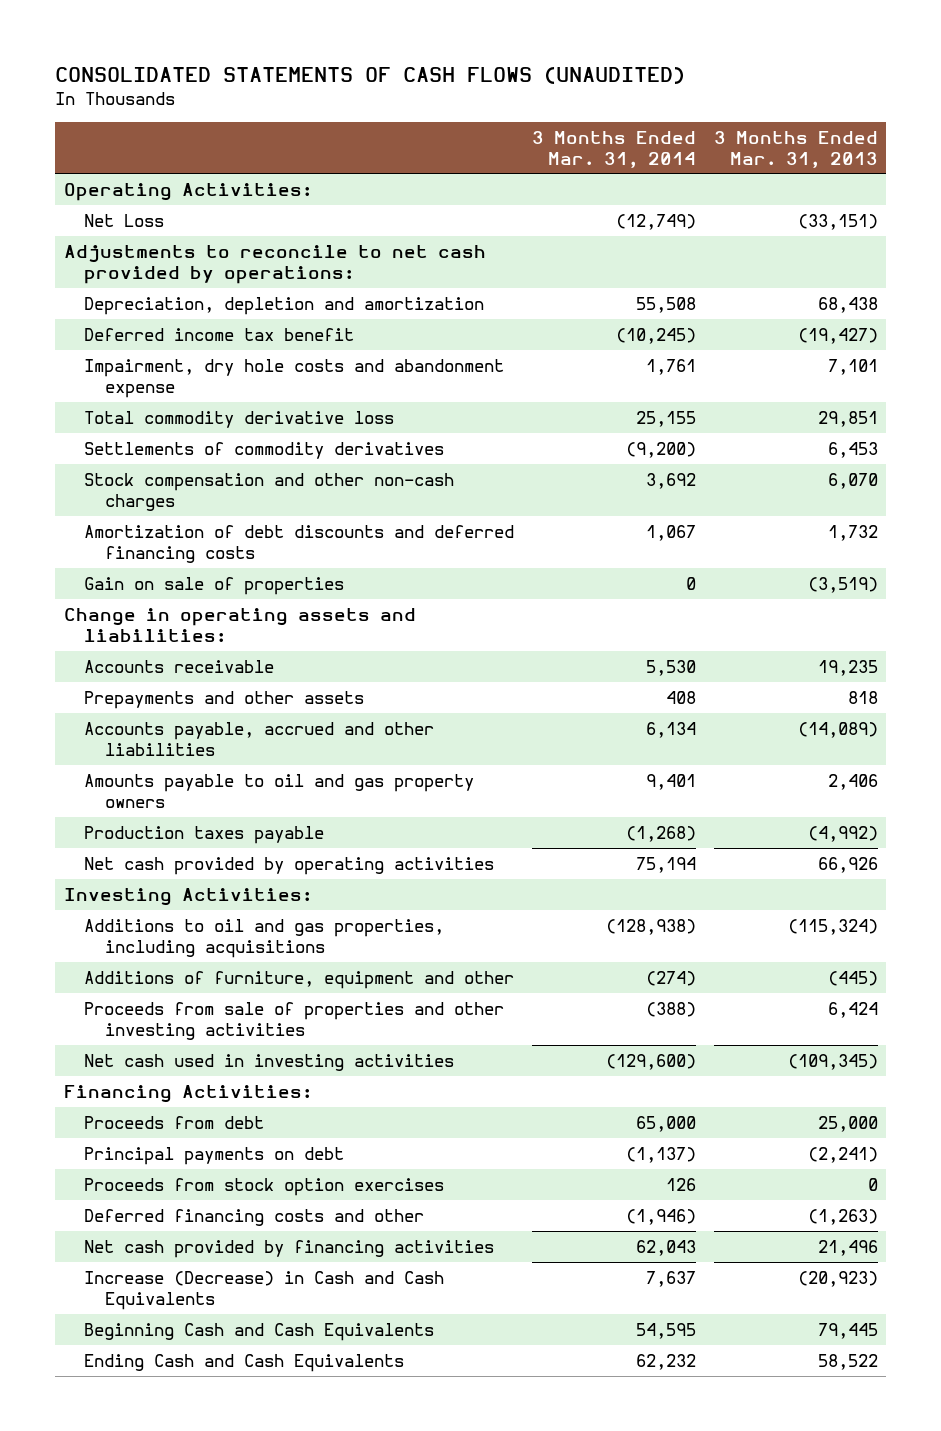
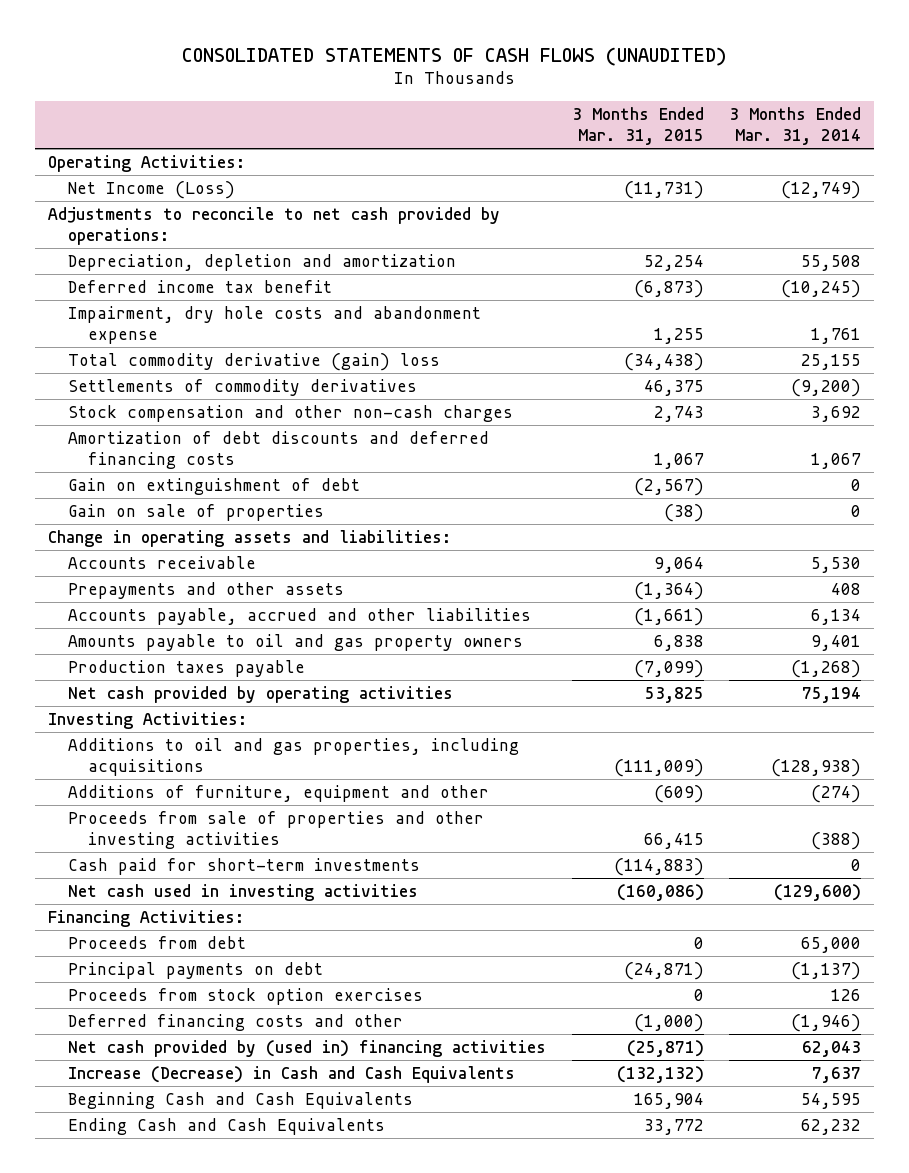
- | 3 Months Ended Mar. 31, 2014 | 3 Months Ended Mar. 31, 2013
+ | 3 Months Ended Mar. 31, 2015 | 3 Months Ended Mar. 31, 2014
- Net Loss | (12,749) | (33,151)
+ Net Income (Loss) | (11,731) | (12,749)
- Total commodity derivative loss | 25,155 | 29,851
+ Total commodity derivative (gain) loss | (34,438) | 25,155
+ Gain on extinguishment of debt | (2,567) | 0
+ Cash paid for short-term investments | (114,883) | 0
- Net cash provided by financing activities | 62,043 | 21,496
+ Net cash provided by (used in) financing activities | (25,871) | 62,043

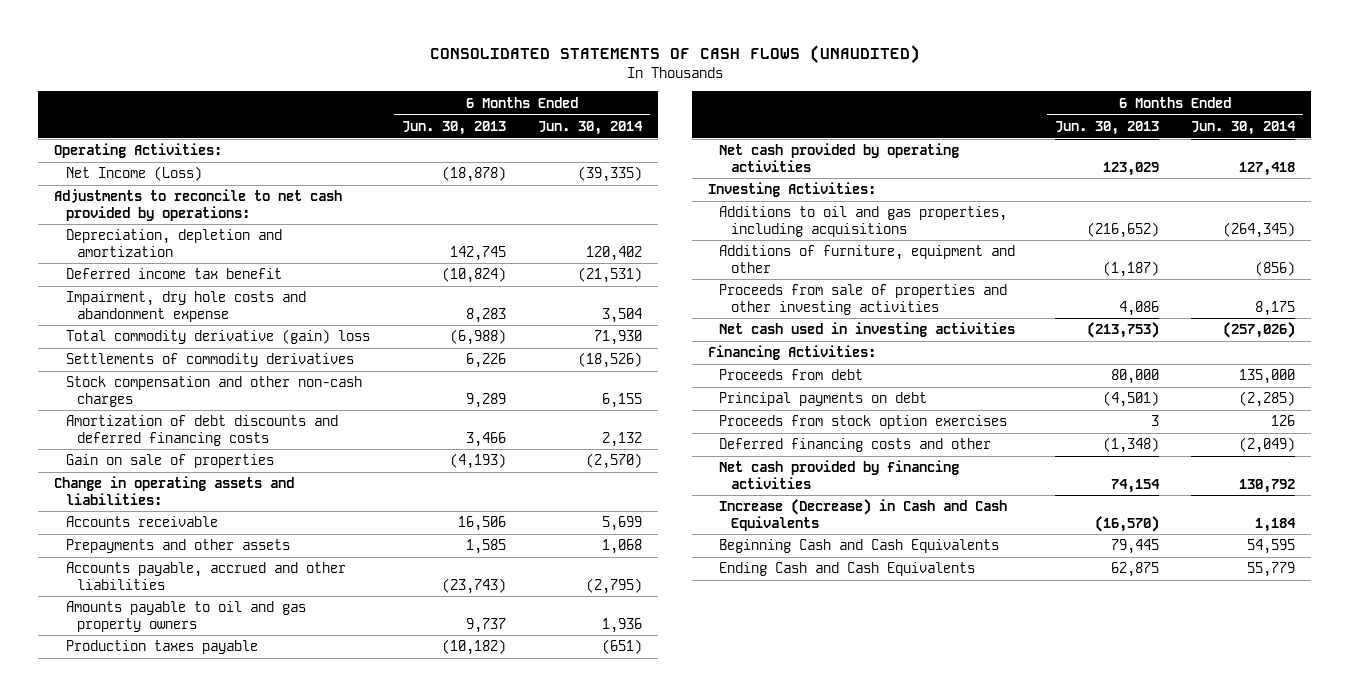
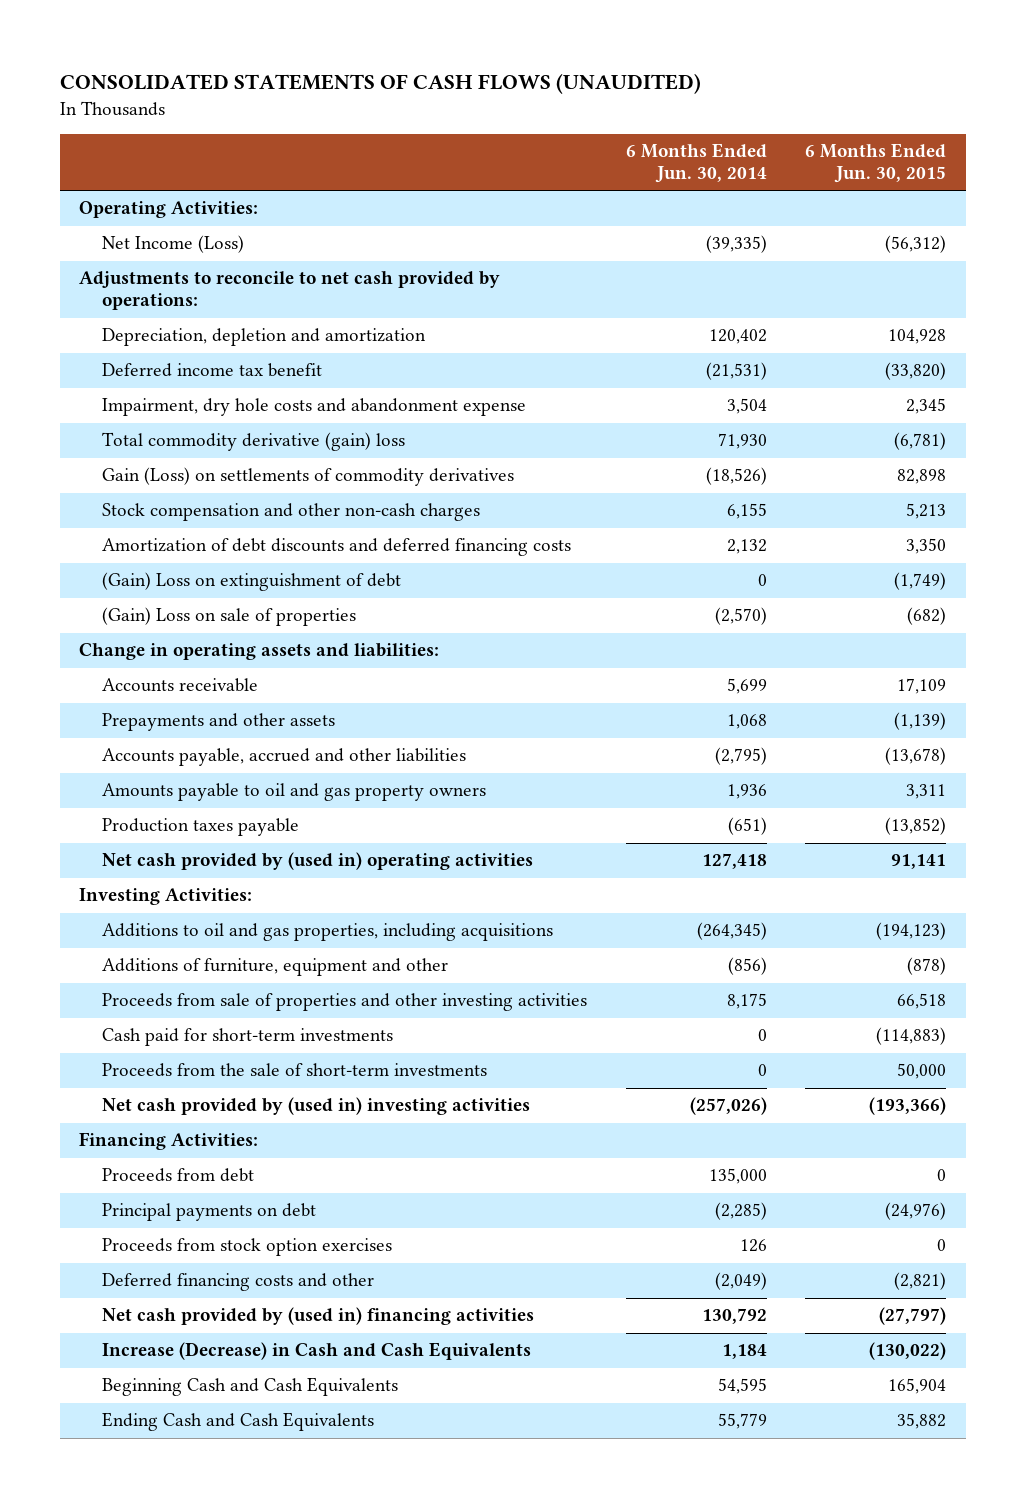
- | 6 Months Ended Jun. 30, 2013 | 6 Months Ended Jun. 30, 2014
+ | 6 Months Ended Jun. 30, 2014 | 6 Months Ended Jun. 30, 2015
- Settlements of commodity derivatives | 6,226 | (18,526)
+ Gain (Loss) on settlements of commodity derivatives | (18,526) | 82,898
- Gain on sale of properties | (4,193) | (2,570)
+ (Gain) Loss on extinguishment of debt | 0 | (1,749)
+ (Gain) Loss on sale of properties | (2,570) | (682)
- Net cash provided by operating activities | 123,029 | 127,418
+ Net cash provided by (used in) operating activities | 127,418 | 91,141
- Net cash used in investing activities | (213,753) | (257,026)
+ Cash paid for short-term investments | 0 | (114,883)
+ Proceeds from the sale of short-term investments | 0 | 50,000
+ Net cash provided by (used in) investing activities | (257,026) | (193,366)
- Net cash provided by financing activities | 74,154 | 130,792
+ Net cash provided by (used in) financing activities | 130,792 | (27,797)

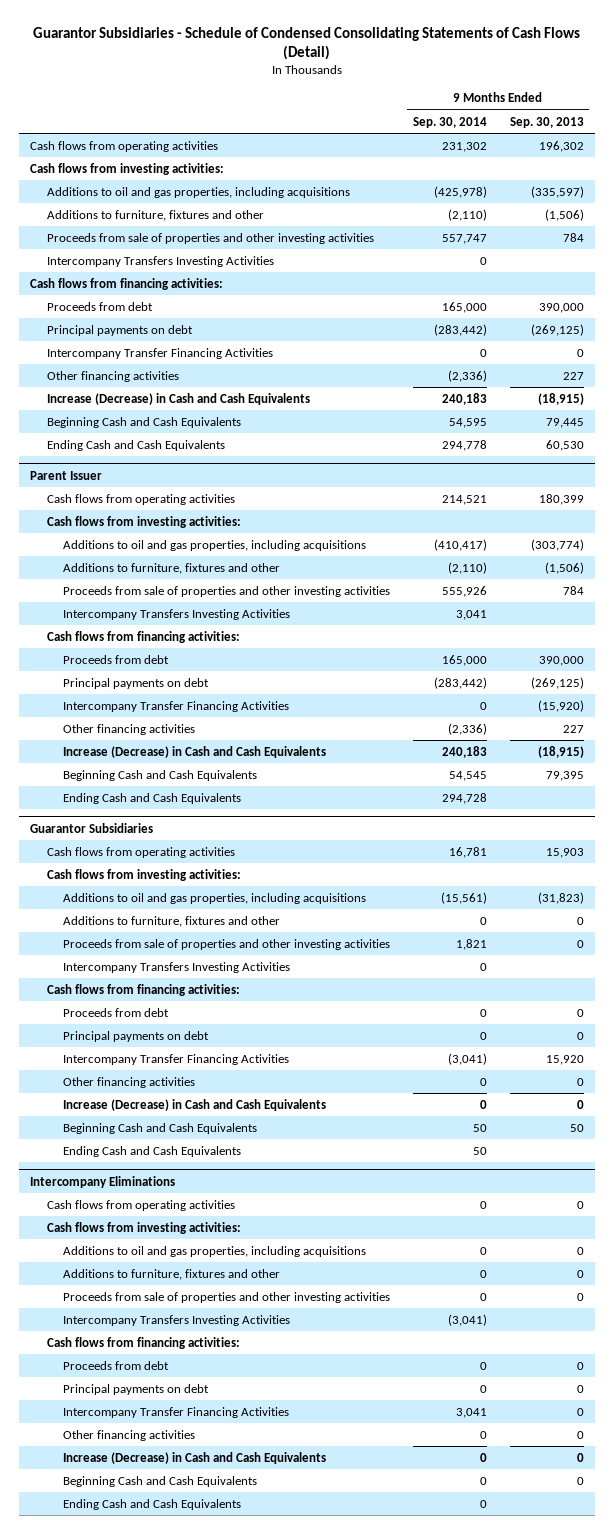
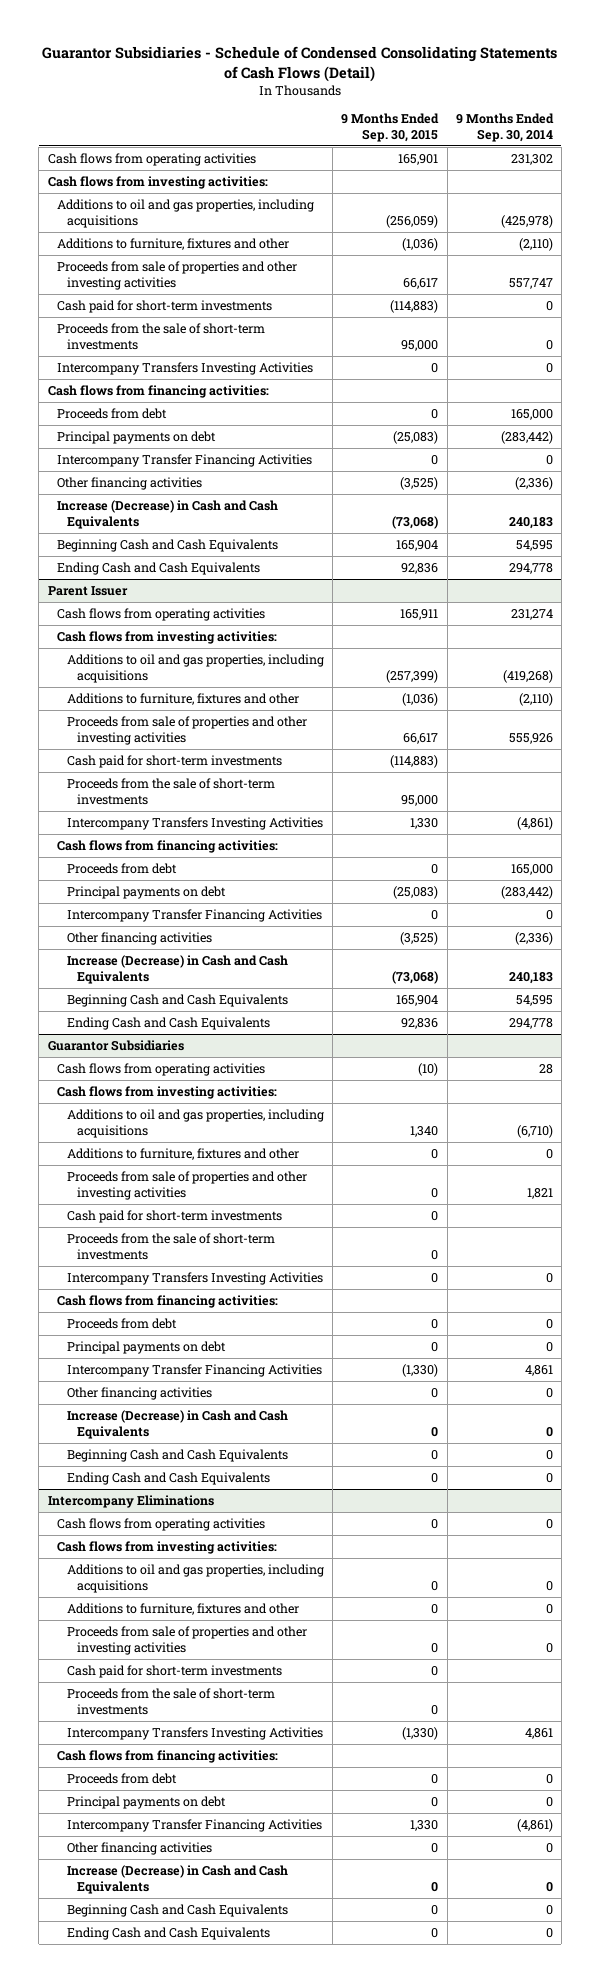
- | 9 Months Ended Sep. 30, 2014 | 9 Months Ended Sep. 30, 2013
+ | 9 Months Ended Sep. 30, 2015 | 9 Months Ended Sep. 30, 2014
+ Cash paid for short-term investments | (114,883) | 0
+ Proceeds from the sale of short-term investments | 95,000 | 0
@ Parent Issuer
- Cash flows from operating activities | 214,521 | 180,399
+ Cash flows from operating activities | 165,911 | 231,274
- Additions to oil and gas properties, including acquisitions | (410,417) | (303,774)
+ Additions to oil and gas properties, including acquisitions | (257,399) | (419,268)
- Intercompany Transfers Investing Activities | 3,041 |
+ Cash paid for short-term investments | (114,883) |
+ Proceeds from the sale of short-term investments | 95,000 |
+ Intercompany Transfers Investing Activities | 1,330 | (4,861)
- Beginning Cash and Cash Equivalents | 54,545 | 79,395
- Ending Cash and Cash Equivalents | 294,728 |
+ Beginning Cash and Cash Equivalents | 165,904 | 54,595
+ Ending Cash and Cash Equivalents | 92,836 | 294,778
@ Guarantor Subsidiaries
- Cash flows from operating activities | 16,781 | 15,903
+ Cash flows from operating activities | (10) | 28
- Additions to oil and gas properties, including acquisitions | (15,561) | (31,823)
+ Additions to oil and gas properties, including acquisitions | 1,340 | (6,710)
+ Cash paid for short-term investments | 0 |
+ Proceeds from the sale of short-term investments | 0 |
- Intercompany Transfer Financing Activities | (3,041) | 15,920
+ Intercompany Transfer Financing Activities | (1,330) | 4,861
- Beginning Cash and Cash Equivalents | 50 | 50
- Ending Cash and Cash Equivalents | 50 |
+ Beginning Cash and Cash Equivalents | 0 | 0
+ Ending Cash and Cash Equivalents | 0 | 0
@ Intercompany Eliminations
- Intercompany Transfers Investing Activities | (3,041) |
+ Cash paid for short-term investments | 0 |
+ Proceeds from the sale of short-term investments | 0 |
+ Intercompany Transfers Investing Activities | (1,330) | 4,861
- Intercompany Transfer Financing Activities | 3,041 | 0
+ Intercompany Transfer Financing Activities | 1,330 | (4,861)

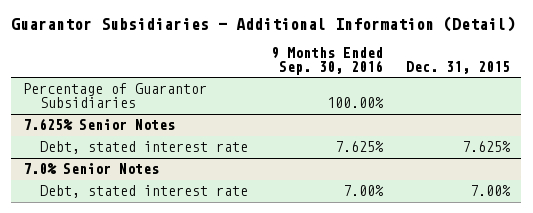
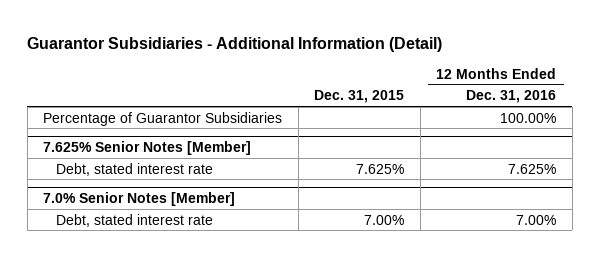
- | 9 Months Ended Sep. 30, 2016 | Dec. 31, 2015
+ | Dec. 31, 2015 | 12 Months Ended Dec. 31, 2016
- 7.625% Senior Notes
+ 7.625% Senior Notes [Member]
- 7.0% Senior Notes
+ 7.0% Senior Notes [Member]

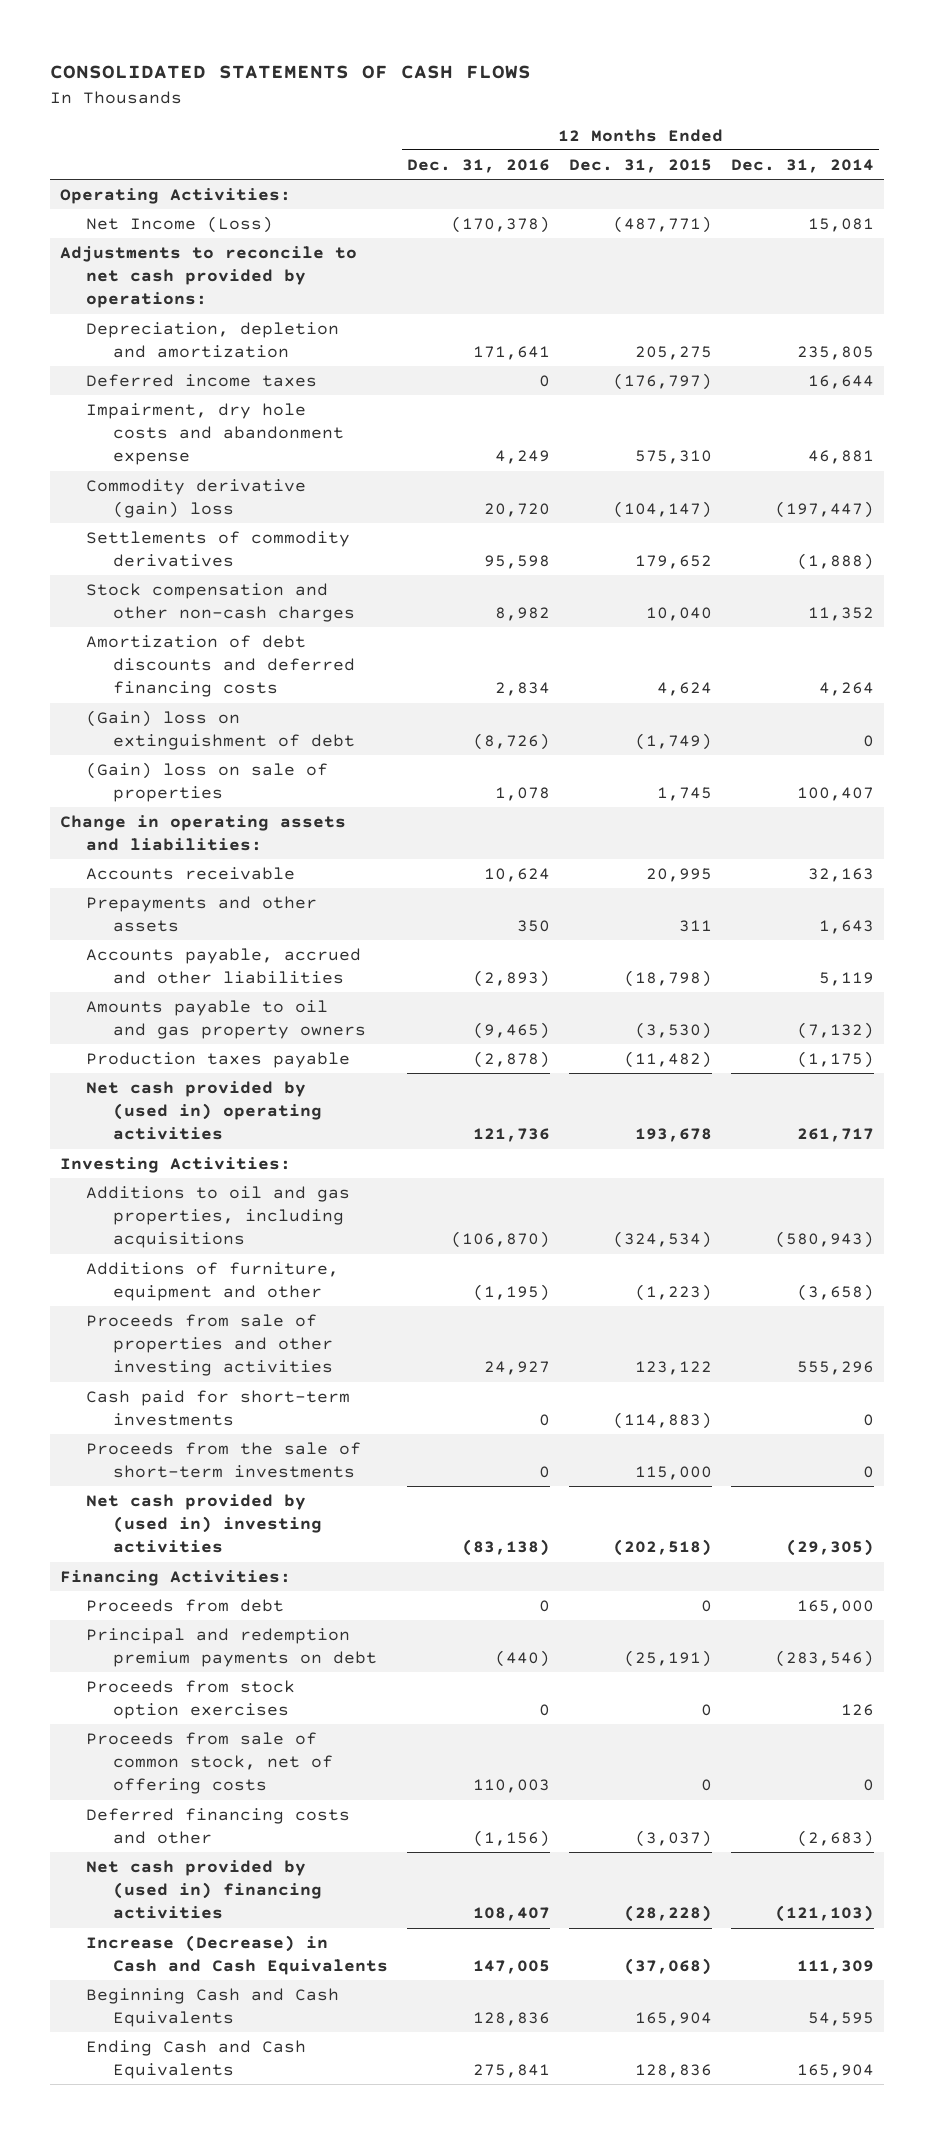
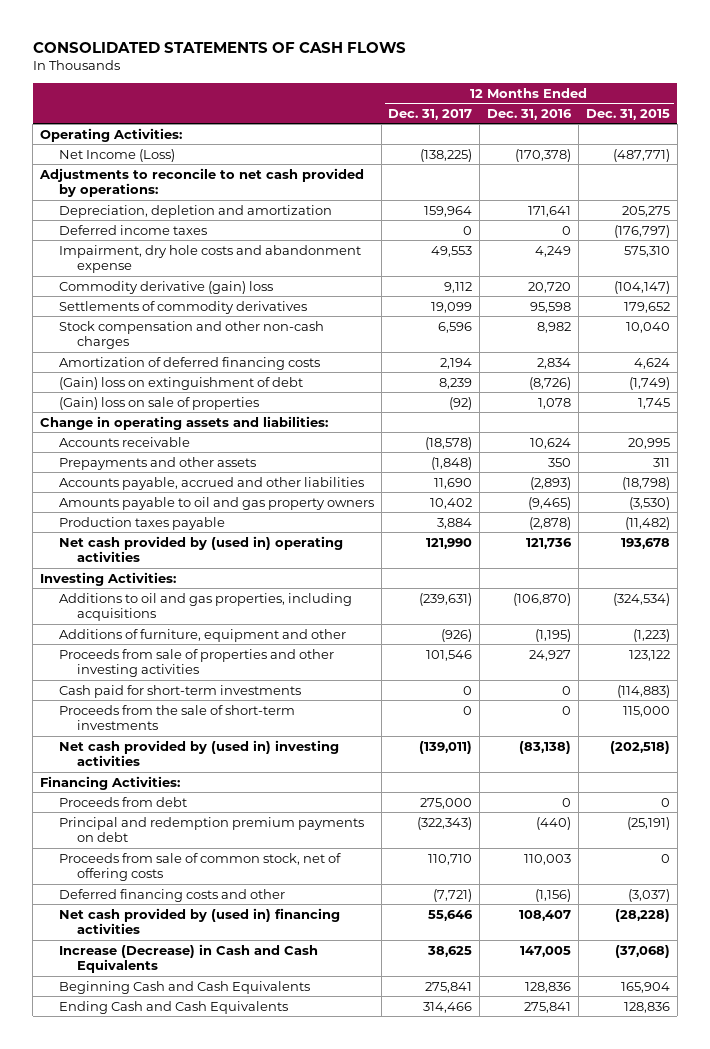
- | 12 Months Ended Dec. 31, 2016 | 12 Months Ended Dec. 31, 2015 | 12 Months Ended Dec. 31, 2014
+ | 12 Months Ended Dec. 31, 2017 | 12 Months Ended Dec. 31, 2016 | 12 Months Ended Dec. 31, 2015
- Amortization of debt discounts and deferred financing costs | 2,834 | 4,624 | 4,264
+ Amortization of deferred financing costs | 2,194 | 2,834 | 4,624
- Proceeds from stock option exercises | 0 | 0 | 126

